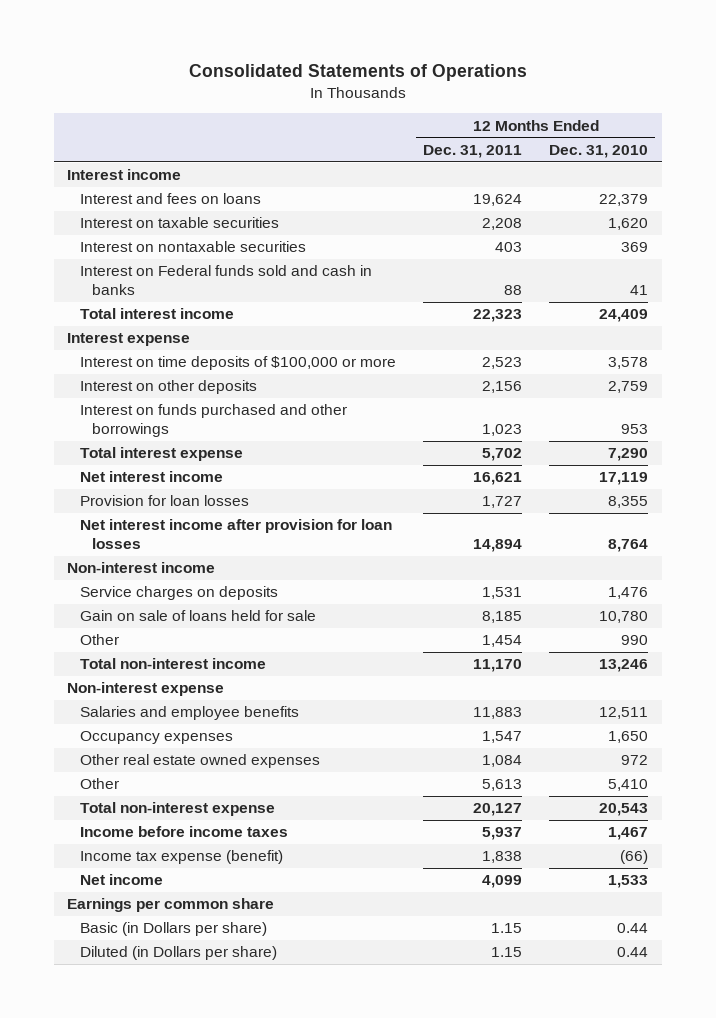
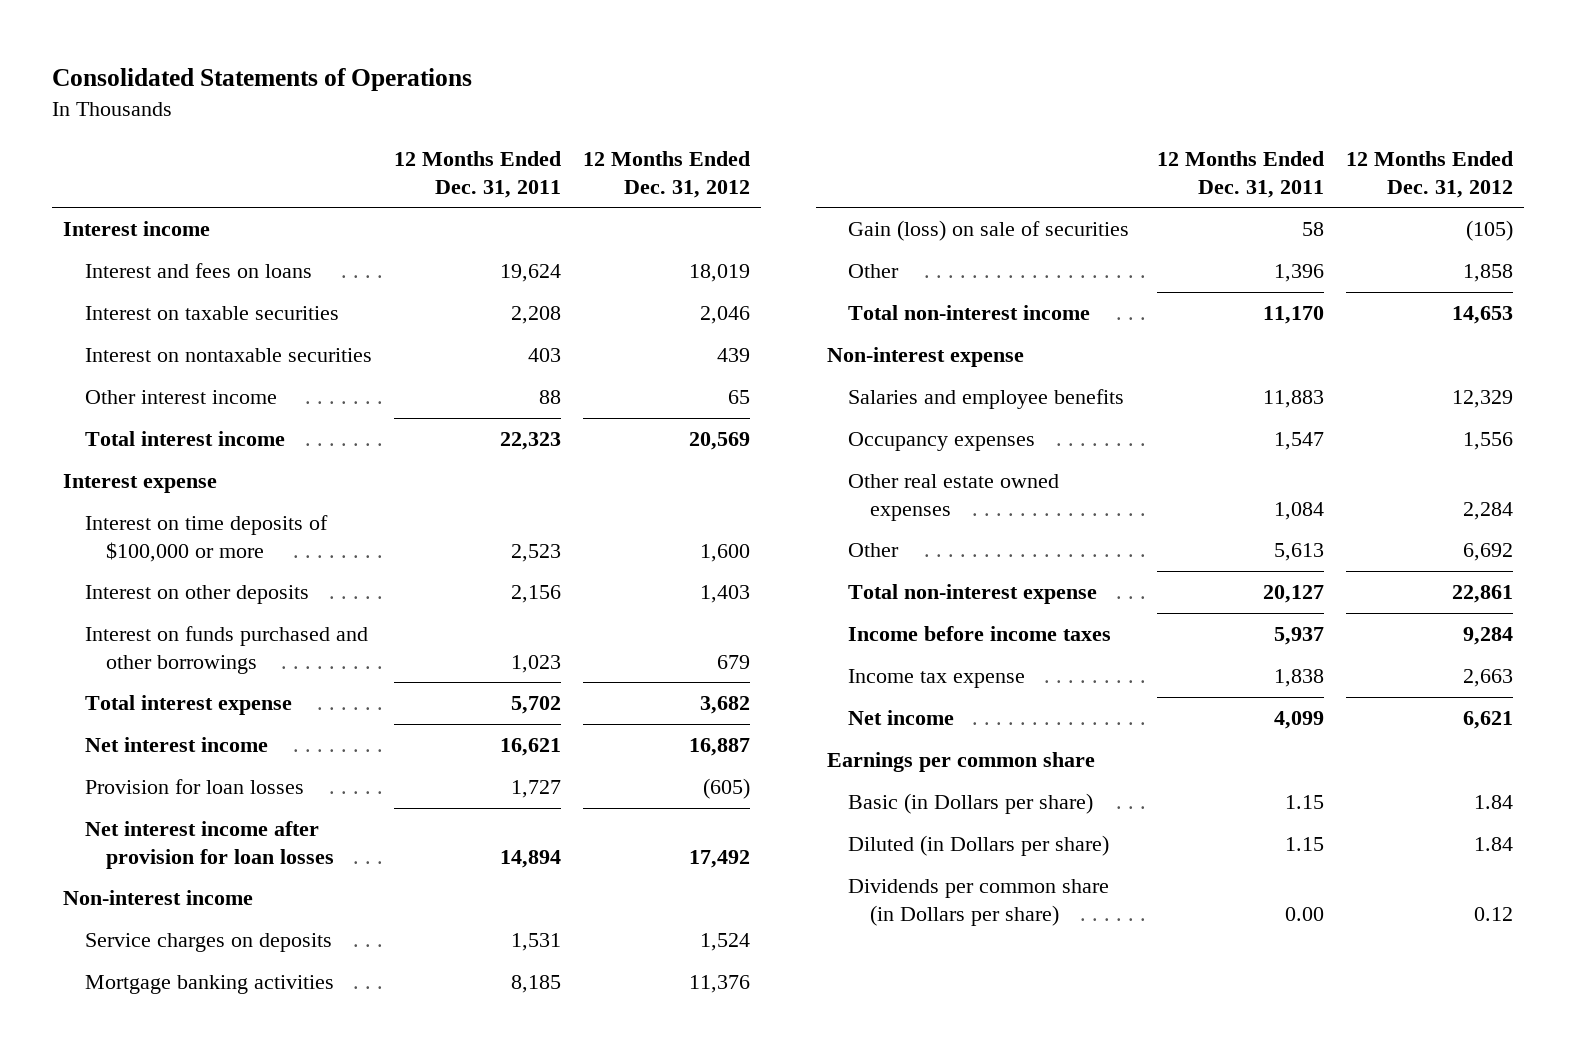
- | 12 Months Ended Dec. 31, 2011 | 12 Months Ended Dec. 31, 2010
+ | 12 Months Ended Dec. 31, 2011 | 12 Months Ended Dec. 31, 2012
- Interest on Federal funds sold and cash in banks | 88 | 41
+ Other interest income | 88 | 65
- Gain on sale of loans held for sale | 8,185 | 10,780
- Other | 1,454 | 990
+ Mortgage banking activities | 8,185 | 11,376
+ Gain (loss) on sale of securities | 58 | (105)
+ Other | 1,396 | 1,858
- Income tax expense (benefit) | 1,838 | (66)
+ Income tax expense | 1,838 | 2,663
+ Dividends per common share (in Dollars per share) | 0.00 | 0.12

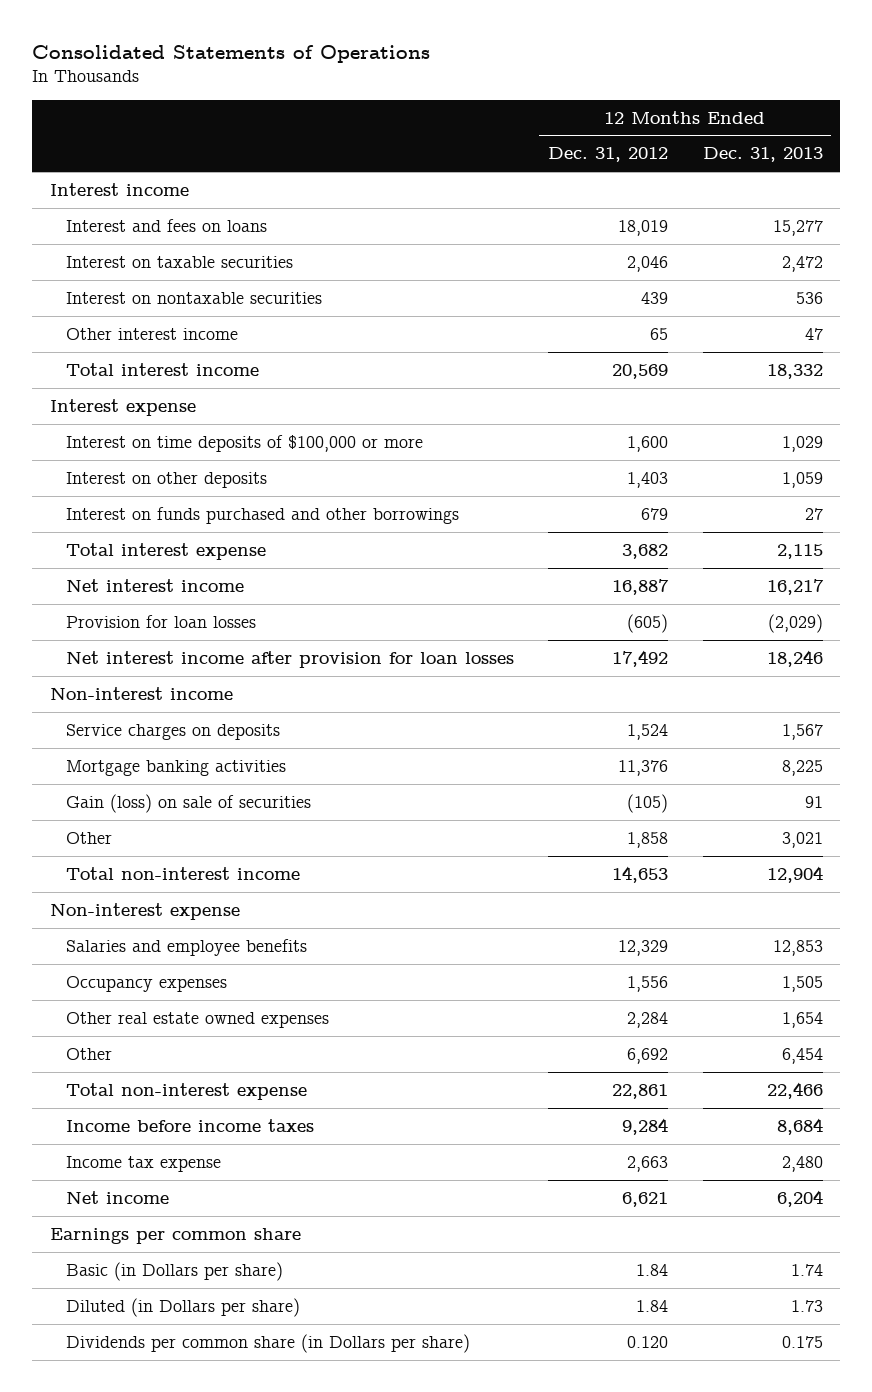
- | 12 Months Ended Dec. 31, 2011 | 12 Months Ended Dec. 31, 2012
+ | 12 Months Ended Dec. 31, 2012 | 12 Months Ended Dec. 31, 2013
- Dividends per common share (in Dollars per share) | 0.00 | 0.12
+ Dividends per common share (in Dollars per share) | 0.120 | 0.175

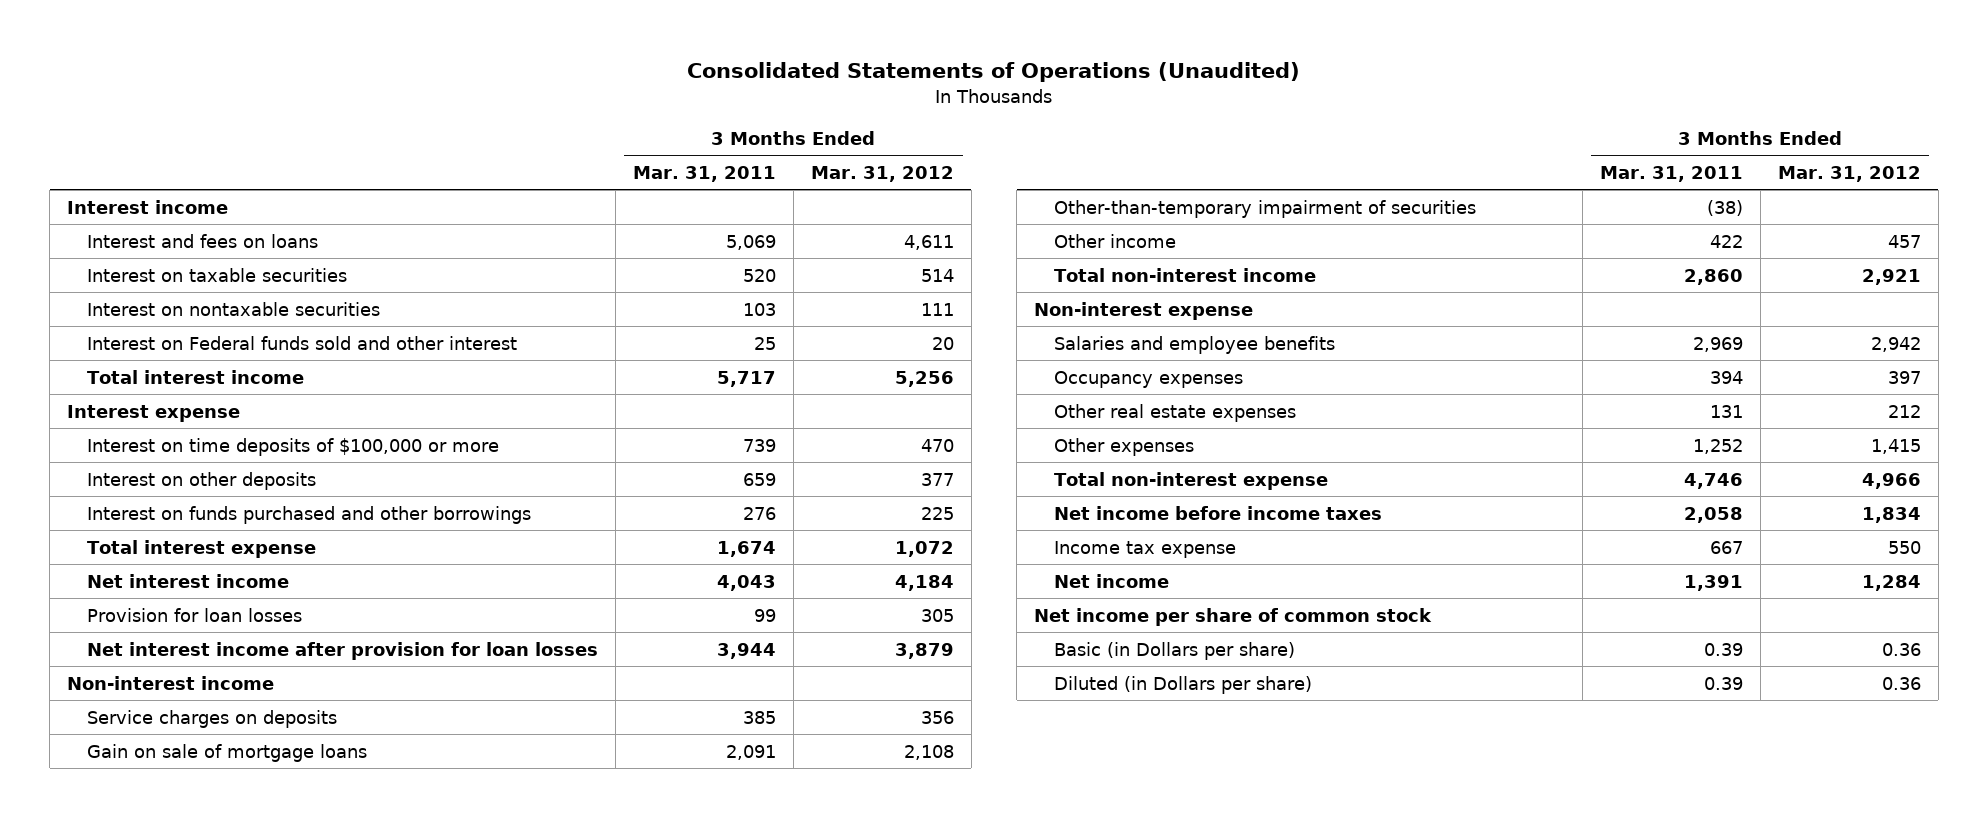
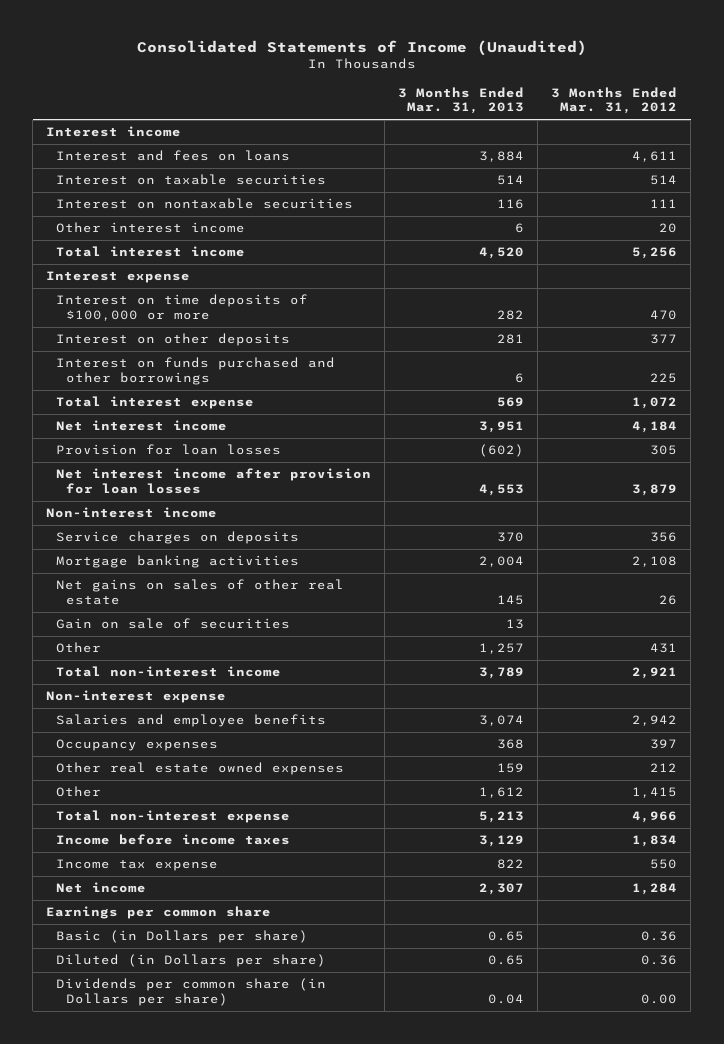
- Consolidated Statements of Operations (Unaudited)
+ Consolidated Statements of Income (Unaudited)
- | 3 Months Ended Mar. 31, 2011 | 3 Months Ended Mar. 31, 2012
+ | 3 Months Ended Mar. 31, 2013 | 3 Months Ended Mar. 31, 2012
- Interest on Federal funds sold and other interest | 25 | 20
+ Other interest income | 6 | 20
- Gain on sale of mortgage loans | 2,091 | 2,108
- Other-than-temporary impairment of securities | (38) |
- Other income | 422 | 457
+ Mortgage banking activities | 2,004 | 2,108
+ Net gains on sales of other real estate | 145 | 26
+ Gain on sale of securities | 13 |
+ Other | 1,257 | 431
- Other real estate expenses | 131 | 212
- Other expenses | 1,252 | 1,415
+ Other real estate owned expenses | 159 | 212
+ Other | 1,612 | 1,415
- Net income before income taxes | 2,058 | 1,834
+ Income before income taxes | 3,129 | 1,834
- Net income per share of common stock
+ Earnings per common share
+ Dividends per common share (in Dollars per share) | 0.04 | 0.00

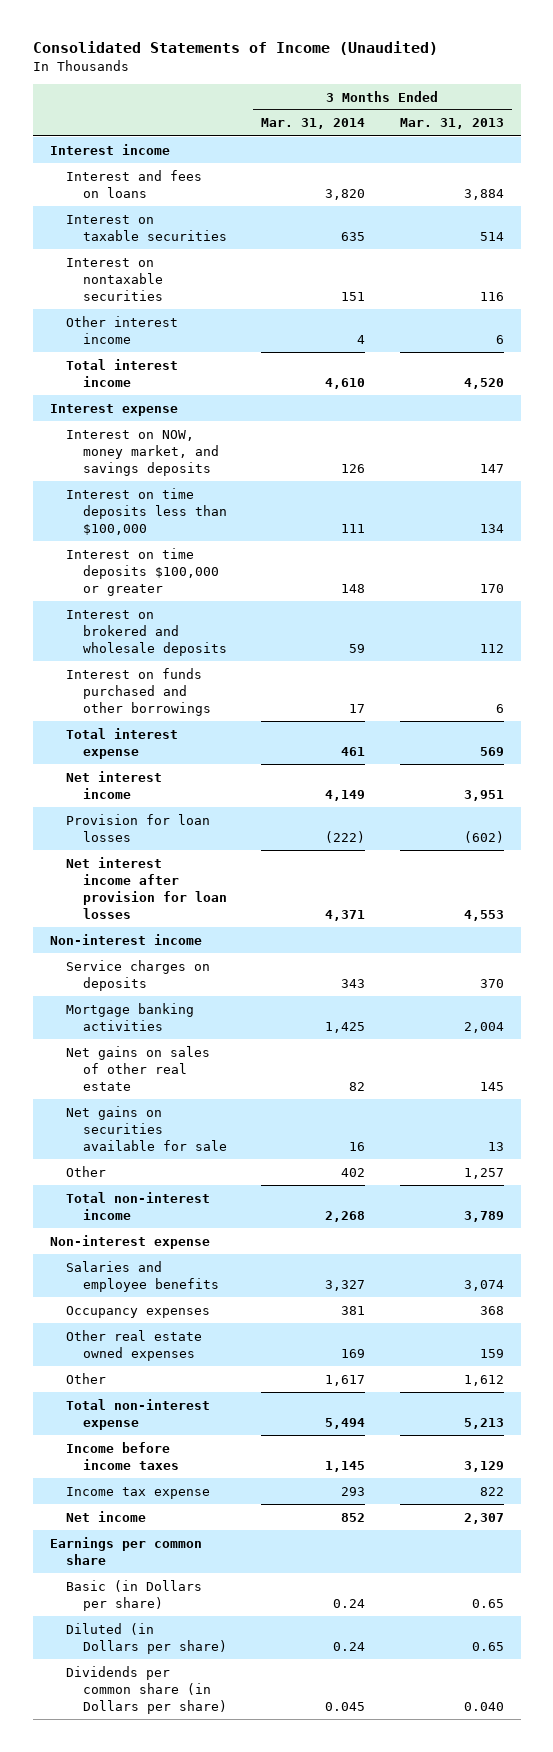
- | 3 Months Ended Mar. 31, 2013 | 3 Months Ended Mar. 31, 2012
+ | 3 Months Ended Mar. 31, 2014 | 3 Months Ended Mar. 31, 2013
- Interest on time deposits of $100,000 or more | 282 | 470
- Interest on other deposits | 281 | 377
+ Interest on NOW, money market, and savings deposits | 126 | 147
+ Interest on time deposits less than $100,000 | 111 | 134
+ Interest on time deposits $100,000 or greater | 148 | 170
+ Interest on brokered and wholesale deposits | 59 | 112
- Gain on sale of securities | 13 |
+ Net gains on securities available for sale | 16 | 13
- Dividends per common share (in Dollars per share) | 0.04 | 0.00
+ Dividends per common share (in Dollars per share) | 0.045 | 0.040

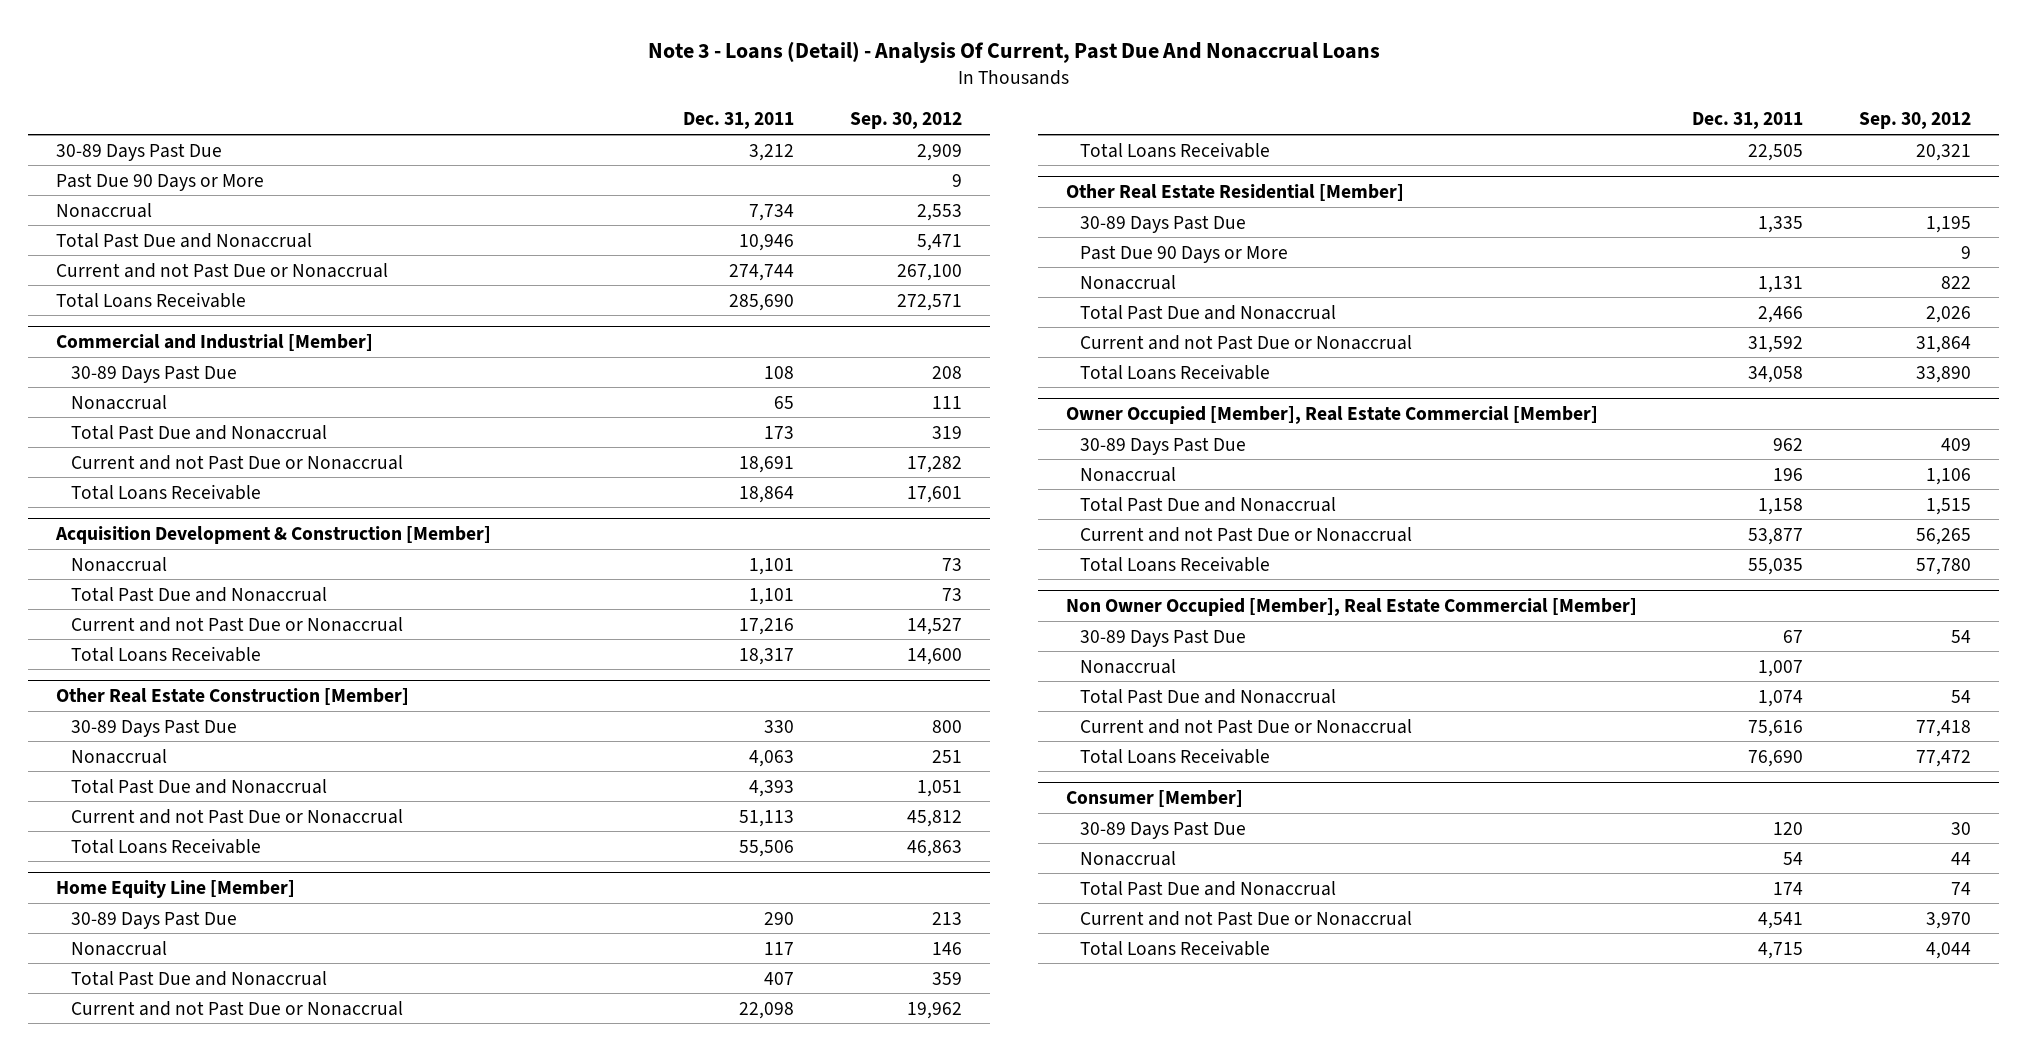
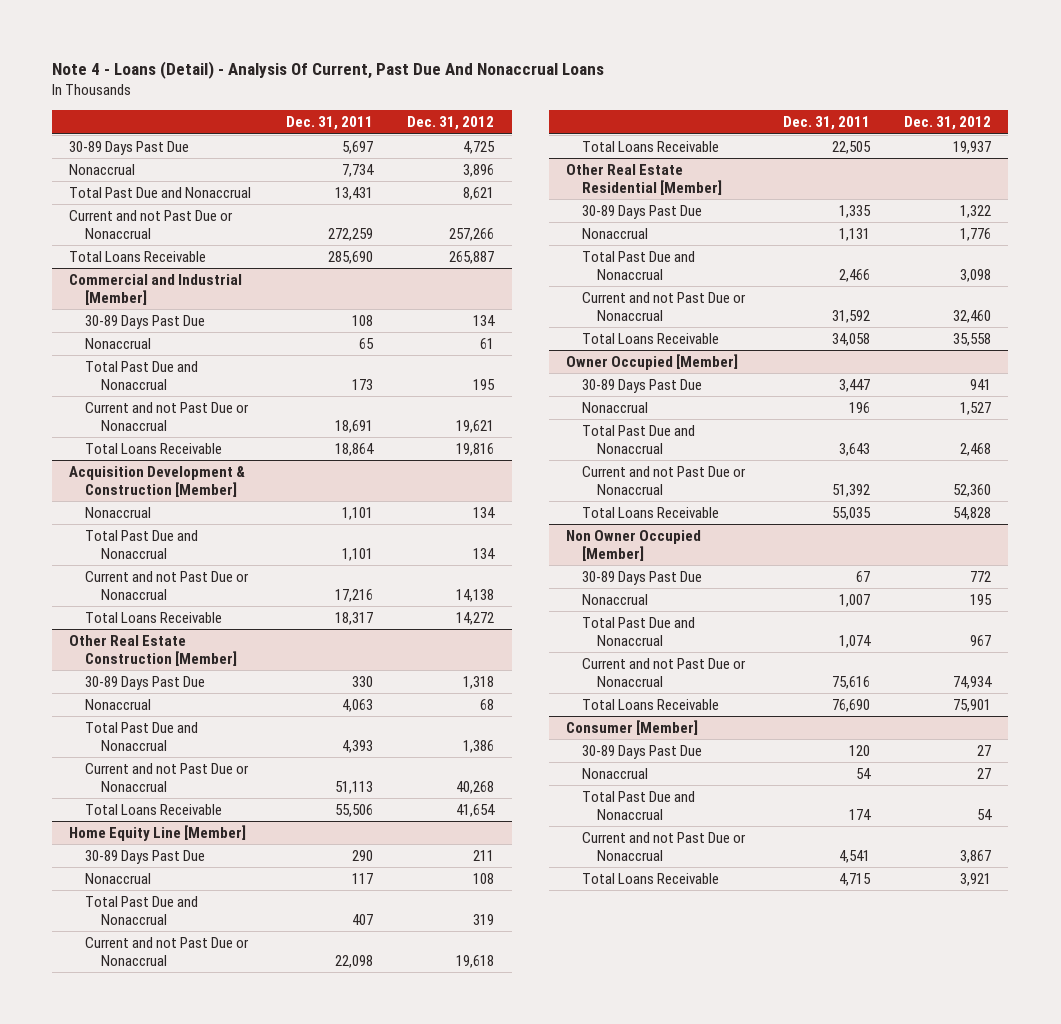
- Note 3 - Loans (Detail) - Analysis Of Current, Past Due And Nonaccrual Loans
+ Note 4 - Loans (Detail) - Analysis Of Current, Past Due And Nonaccrual Loans
- | Dec. 31, 2011 | Sep. 30, 2012
+ | Dec. 31, 2011 | Dec. 31, 2012
- 30-89 Days Past Due | 3,212 | 2,909
- Past Due 90 Days or More | | 9
+ 30-89 Days Past Due | 5,697 | 4,725
- Total Past Due and Nonaccrual | 10,946 | 5,471
- Current and not Past Due or Nonaccrual | 274,744 | 267,100
+ Total Past Due and Nonaccrual | 13,431 | 8,621
+ Current and not Past Due or Nonaccrual | 272,259 | 257,266
@ Other Real Estate Residential [Member]
- Past Due 90 Days or More | | 9
- Owner Occupied [Member], Real Estate Commercial [Member]
- 30-89 Days Past Due | 962 | 409
+ Owner Occupied [Member]
+ 30-89 Days Past Due | 3,447 | 941
- Total Past Due and Nonaccrual | 1,158 | 1,515
- Current and not Past Due or Nonaccrual | 53,877 | 56,265
+ Total Past Due and Nonaccrual | 3,643 | 2,468
+ Current and not Past Due or Nonaccrual | 51,392 | 52,360
- Non Owner Occupied [Member], Real Estate Commercial [Member]
+ Non Owner Occupied [Member]

